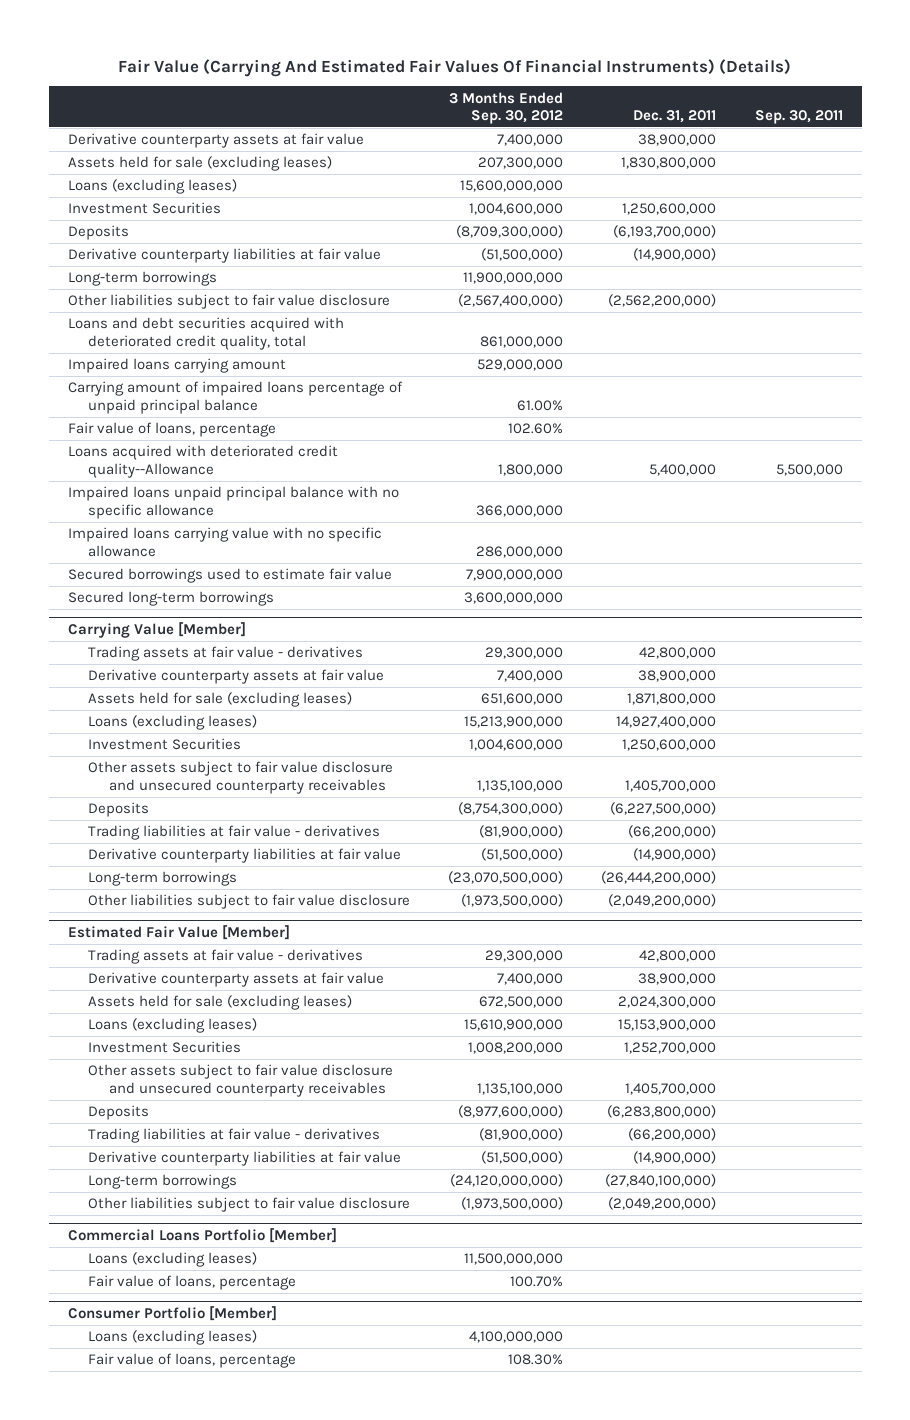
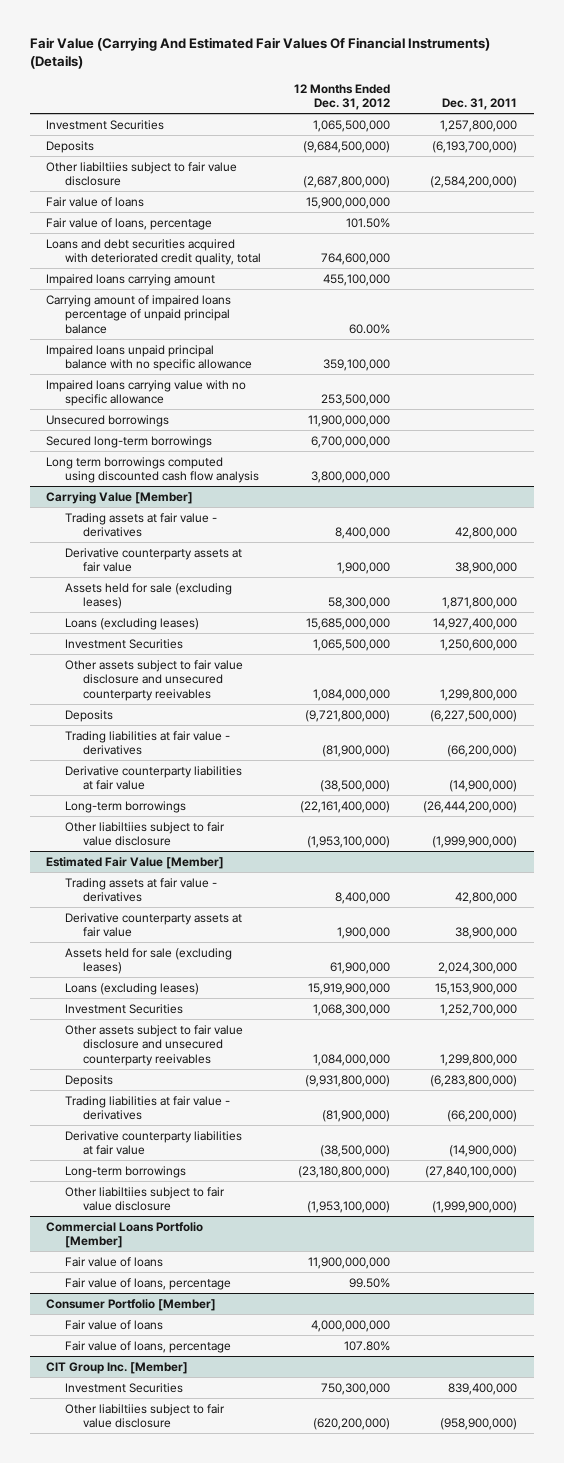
- | 3 Months Ended Sep. 30, 2012 | Dec. 31, 2011 | Sep. 30, 2011
+ | 12 Months Ended Dec. 31, 2012 | Dec. 31, 2011
- Derivative counterparty assets at fair value | 7,400,000 | 38,900,000 |
- Assets held for sale (excluding leases) | 207,300,000 | 1,830,800,000 |
- Loans (excluding leases) | 15,600,000,000 | |
- Investment Securities | 1,004,600,000 | 1,250,600,000 |
+ Investment Securities | 1,065,500,000 | 1,257,800,000
- Derivative counterparty liabilities at fair value | (51,500,000) | (14,900,000) |
- Long-term borrowings | 11,900,000,000 | |
- Other liabilities subject to fair value disclosure | (2,567,400,000) | (2,562,200,000) |
+ Other liabiltiies subject to fair value disclosure | (2,687,800,000) | (2,584,200,000)
+ Fair value of loans | 15,900,000,000 |
moved up: Fair value of loans, percentage | 101.50% |
- Loans acquired with deteriorated credit quality--Allowance | 1,800,000 | 5,400,000 | 5,500,000
- Secured borrowings used to estimate fair value | 7,900,000,000 | |
+ Unsecured borrowings | 11,900,000,000 |
+ Long term borrowings computed using discounted cash flow analysis | 3,800,000,000 |
@ Carrying Value [Member]
- Other assets subject to fair value disclosure and unsecured counterparty receivables | 1,135,100,000 | 1,405,700,000 |
+ Other assets subject to fair value disclosure and unsecured counterparty reeivables | 1,084,000,000 | 1,299,800,000
- Other liabilities subject to fair value disclosure | (1,973,500,000) | (2,049,200,000) |
+ Other liabiltiies subject to fair value disclosure | (1,953,100,000) | (1,999,900,000)
@ Estimated Fair Value [Member]
- Other assets subject to fair value disclosure and unsecured counterparty receivables | 1,135,100,000 | 1,405,700,000 |
+ Other assets subject to fair value disclosure and unsecured counterparty reeivables | 1,084,000,000 | 1,299,800,000
- Other liabilities subject to fair value disclosure | (1,973,500,000) | (2,049,200,000) |
+ Other liabiltiies subject to fair value disclosure | (1,953,100,000) | (1,999,900,000)
@ Commercial Loans Portfolio [Member]
- Loans (excluding leases) | 11,500,000,000 | |
+ Fair value of loans | 11,900,000,000 |
@ Consumer Portfolio [Member]
- Loans (excluding leases) | 4,100,000,000 | |
+ Fair value of loans | 4,000,000,000 |
+ CIT Group Inc. [Member]
+ Investment Securities | 750,300,000 | 839,400,000
+ Other liabiltiies subject to fair value disclosure | (620,200,000) | (958,900,000)

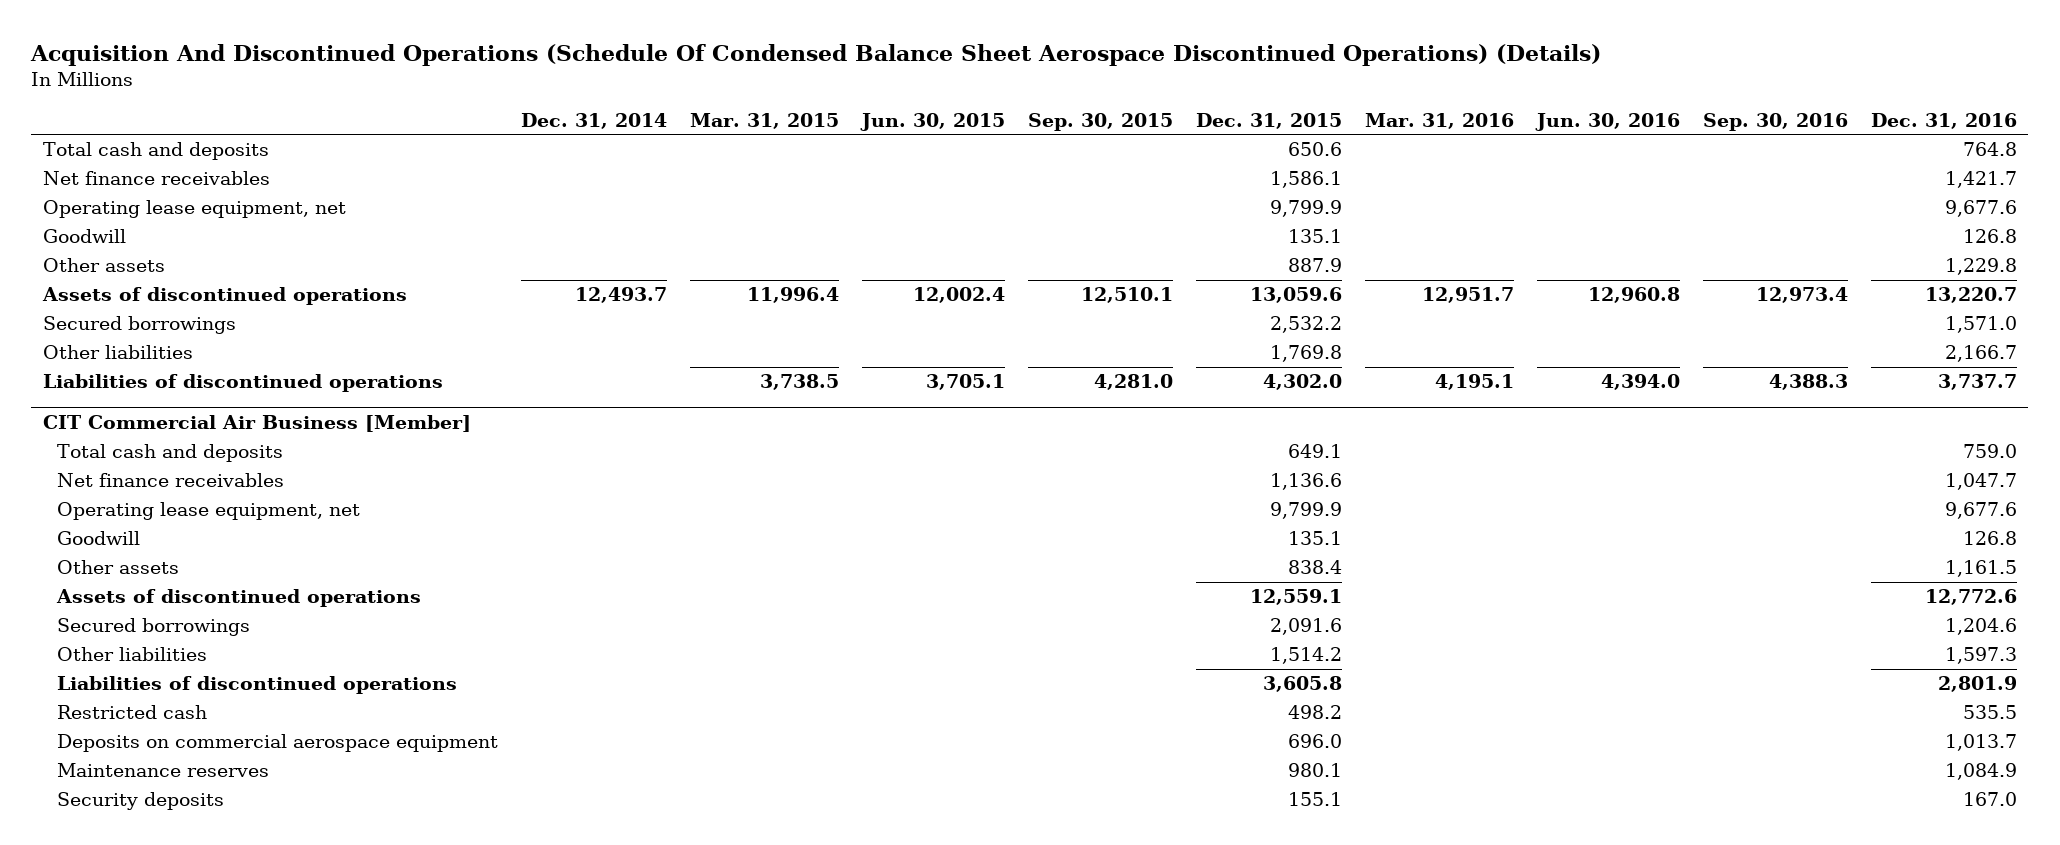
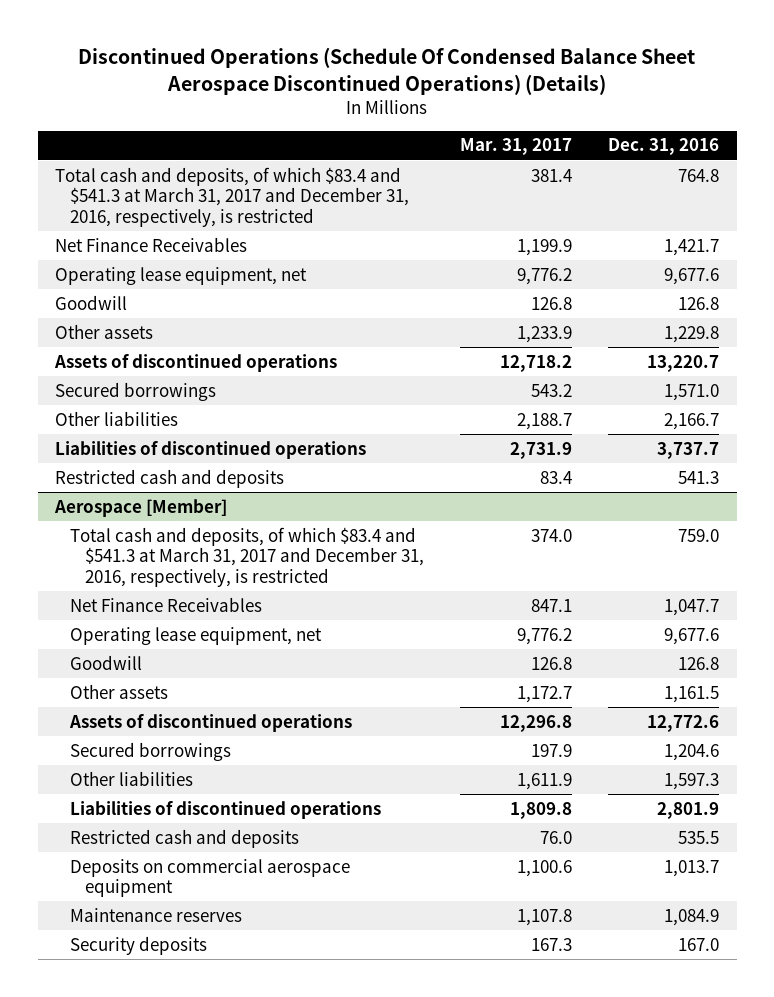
- Acquisition And Discontinued Operations (Schedule Of Condensed Balance Sheet Aerospace Discontinued Operations) (Details)
+ Discontinued Operations (Schedule Of Condensed Balance Sheet Aerospace Discontinued Operations) (Details)
- | Dec. 31, 2014 | Mar. 31, 2015 | Jun. 30, 2015 | Sep. 30, 2015 | Dec. 31, 2015 | Mar. 31, 2016 | Jun. 30, 2016 | Sep. 30, 2016 | Dec. 31, 2016
+ | Mar. 31, 2017 | Dec. 31, 2016
- Total cash and deposits | | | | | 650.6 | | | | 764.8
- Net finance receivables | | | | | 1,586.1 | | | | 1,421.7
+ Total cash and deposits, of which $83.4 and $541.3 at March 31, 2017 and December 31, 2016, respectively, is restricted | 381.4 | 764.8
+ Net Finance Receivables | 1,199.9 | 1,421.7
- CIT Commercial Air Business [Member]
- Total cash and deposits | | | | | 649.1 | | | | 759.0
- Net finance receivables | | | | | 1,136.6 | | | | 1,047.7
+ Restricted cash and deposits | 83.4 | 541.3
+ Aerospace [Member]
+ Total cash and deposits, of which $83.4 and $541.3 at March 31, 2017 and December 31, 2016, respectively, is restricted | 374.0 | 759.0
+ Net Finance Receivables | 847.1 | 1,047.7
- Restricted cash | | | | | 498.2 | | | | 535.5
+ Restricted cash and deposits | 76.0 | 535.5

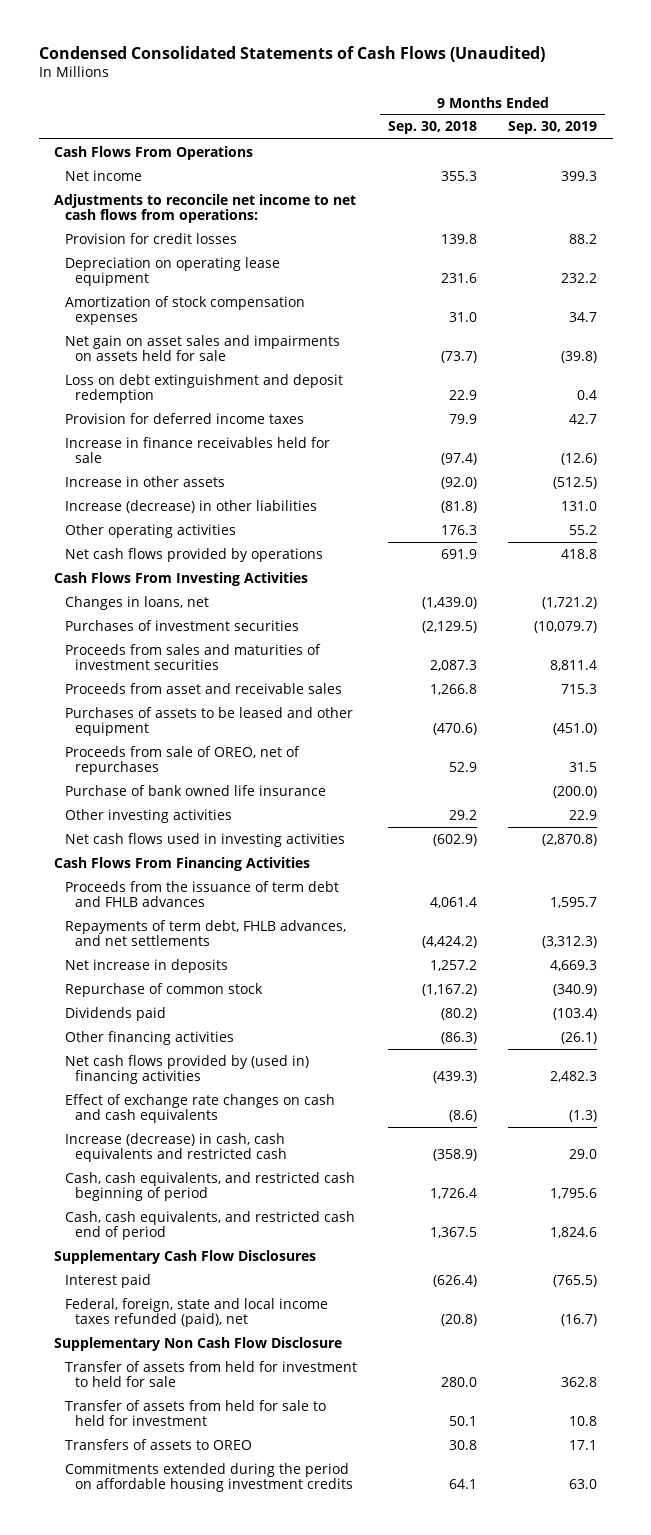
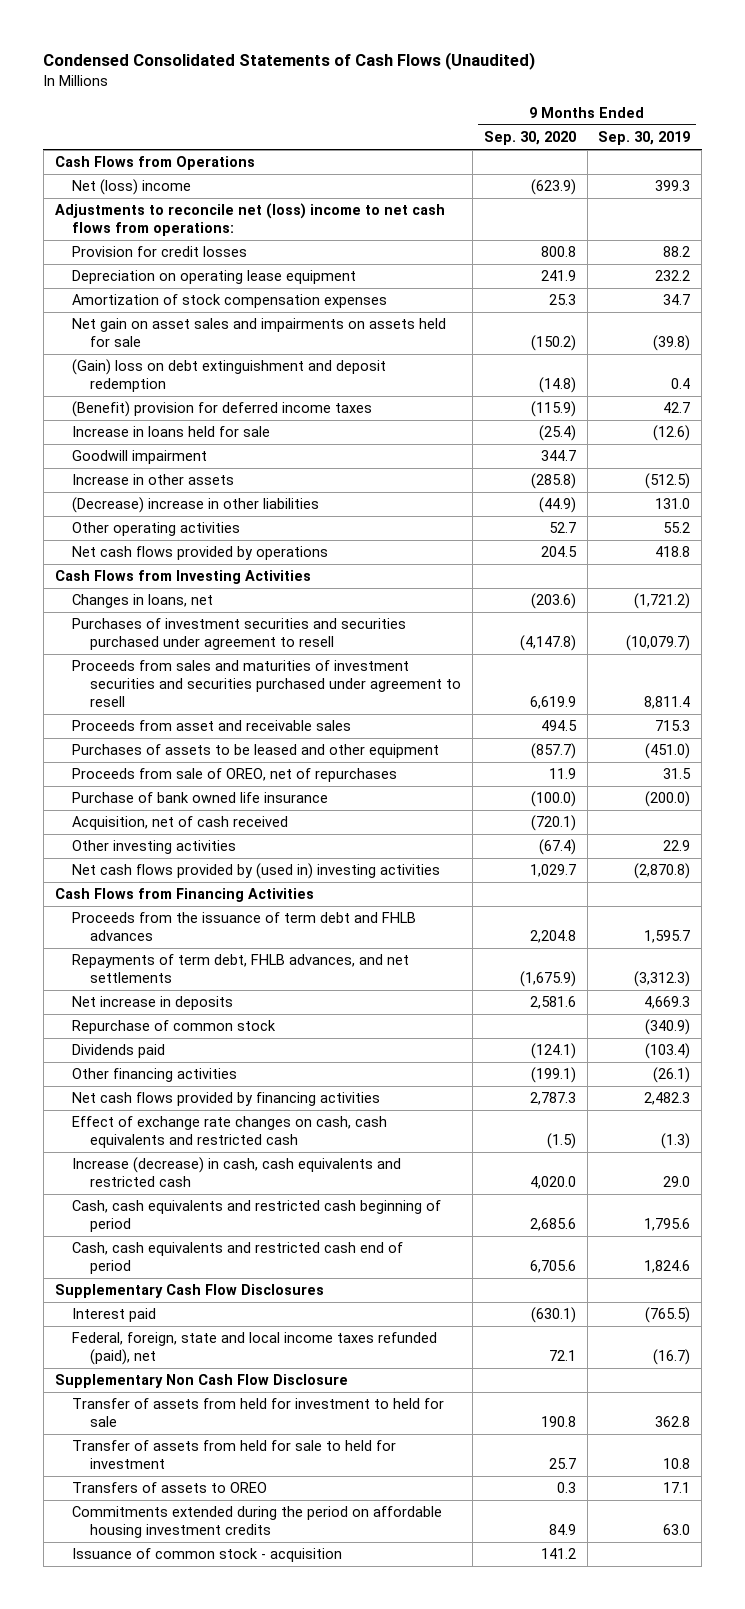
- | 9 Months Ended Sep. 30, 2018 | 9 Months Ended Sep. 30, 2019
+ | 9 Months Ended Sep. 30, 2020 | 9 Months Ended Sep. 30, 2019
- Cash Flows From Operations
- Net income | 355.3 | 399.3
- Adjustments to reconcile net income to net cash flows from operations:
+ Cash Flows from Operations
+ Net (loss) income | (623.9) | 399.3
+ Adjustments to reconcile net (loss) income to net cash flows from operations:
- Loss on debt extinguishment and deposit redemption | 22.9 | 0.4
- Provision for deferred income taxes | 79.9 | 42.7
- Increase in finance receivables held for sale | (97.4) | (12.6)
+ (Gain) loss on debt extinguishment and deposit redemption | (14.8) | 0.4
+ (Benefit) provision for deferred income taxes | (115.9) | 42.7
+ Increase in loans held for sale | (25.4) | (12.6)
+ Goodwill impairment | 344.7 |
- Increase (decrease) in other liabilities | (81.8) | 131.0
+ (Decrease) increase in other liabilities | (44.9) | 131.0
- Cash Flows From Investing Activities
+ Cash Flows from Investing Activities
- Purchases of investment securities | (2,129.5) | (10,079.7)
- Proceeds from sales and maturities of investment securities | 2,087.3 | 8,811.4
+ Purchases of investment securities and securities purchased under agreement to resell | (4,147.8) | (10,079.7)
+ Proceeds from sales and maturities of investment securities and securities purchased under agreement to resell | 6,619.9 | 8,811.4
+ Acquisition, net of cash received | (720.1) |
- Net cash flows used in investing activities | (602.9) | (2,870.8)
- Cash Flows From Financing Activities
+ Net cash flows provided by (used in) investing activities | 1,029.7 | (2,870.8)
+ Cash Flows from Financing Activities
- Net cash flows provided by (used in) financing activities | (439.3) | 2,482.3
- Effect of exchange rate changes on cash and cash equivalents | (8.6) | (1.3)
+ Net cash flows provided by financing activities | 2,787.3 | 2,482.3
+ Effect of exchange rate changes on cash, cash equivalents and restricted cash | (1.5) | (1.3)
- Cash, cash equivalents, and restricted cash beginning of period | 1,726.4 | 1,795.6
- Cash, cash equivalents, and restricted cash end of period | 1,367.5 | 1,824.6
+ Cash, cash equivalents and restricted cash beginning of period | 2,685.6 | 1,795.6
+ Cash, cash equivalents and restricted cash end of period | 6,705.6 | 1,824.6
+ Issuance of common stock - acquisition | 141.2 |

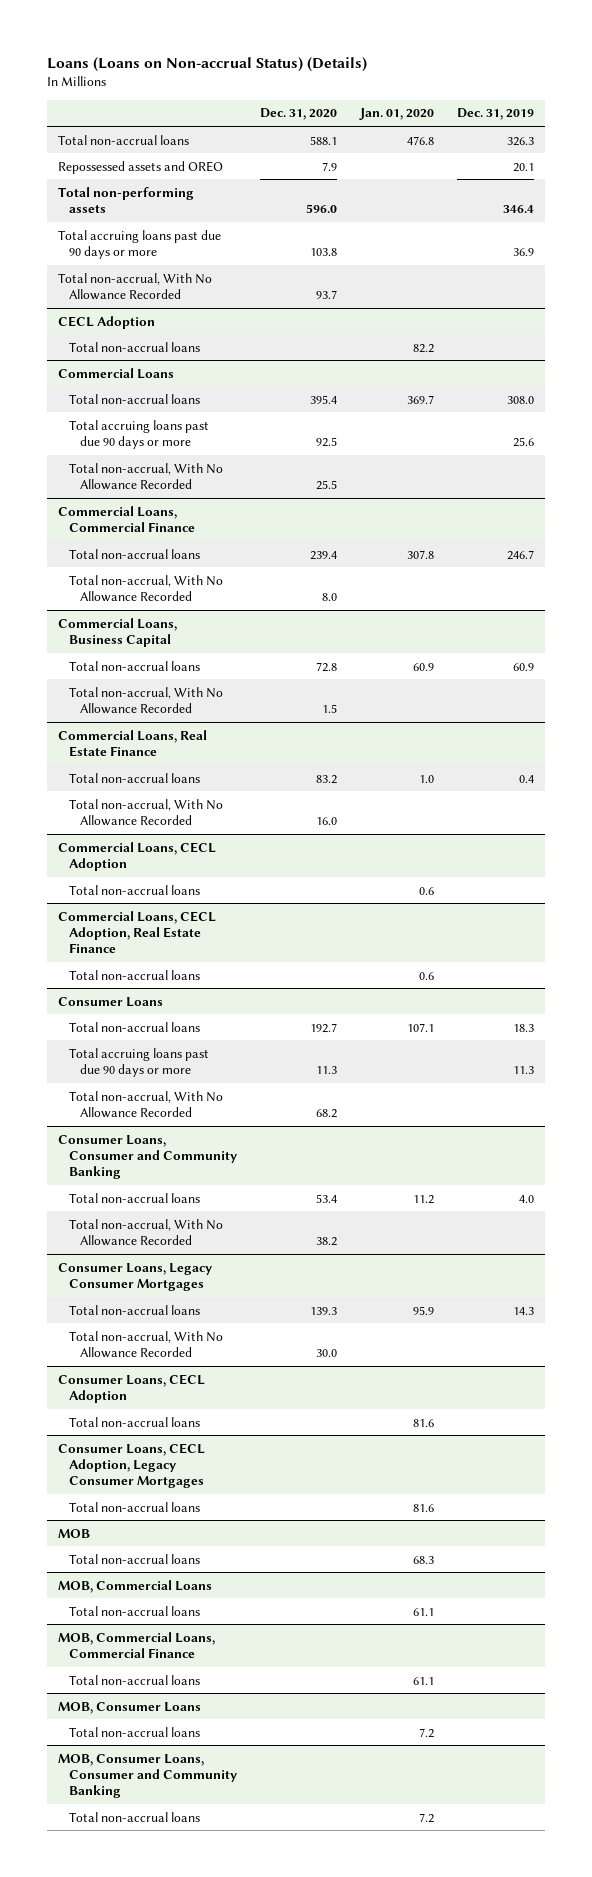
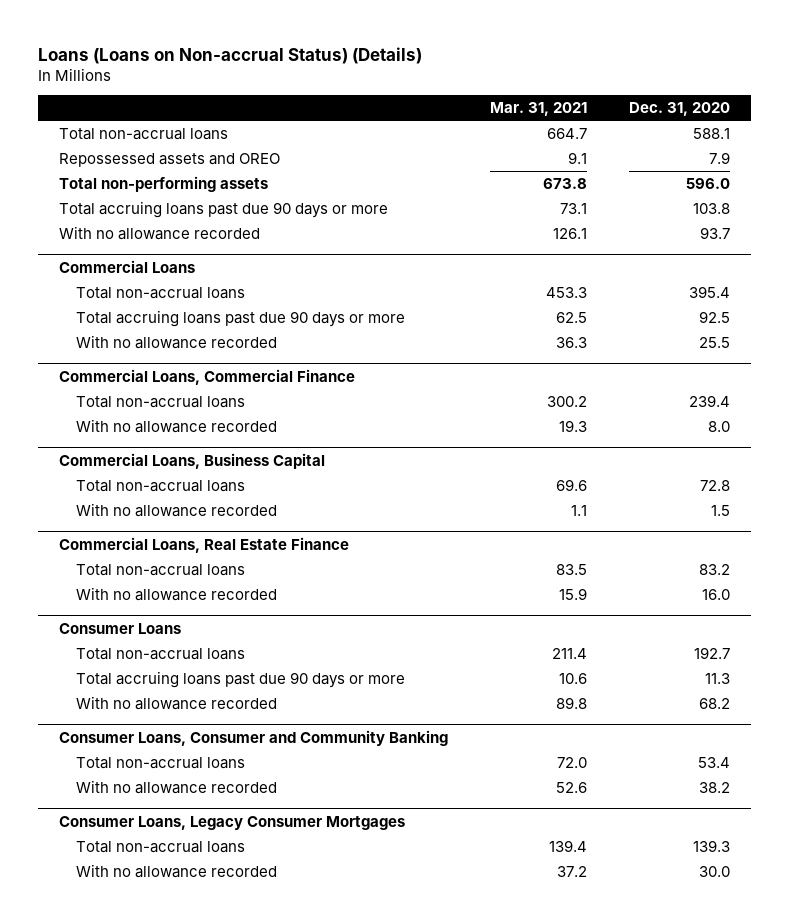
- | Dec. 31, 2020 | Jan. 01, 2020 | Dec. 31, 2019
+ | Mar. 31, 2021 | Dec. 31, 2020
- Total non-accrual, With No Allowance Recorded | 93.7 | |
- CECL Adoption
- Total non-accrual loans | | 82.2 |
+ With no allowance recorded | 126.1 | 93.7
@ Commercial Loans
- Total non-accrual, With No Allowance Recorded | 25.5 | |
+ With no allowance recorded | 36.3 | 25.5
@ Commercial Loans, Commercial Finance
- Total non-accrual, With No Allowance Recorded | 8.0 | |
+ With no allowance recorded | 19.3 | 8.0
@ Commercial Loans, Business Capital
- Total non-accrual, With No Allowance Recorded | 1.5 | |
+ With no allowance recorded | 1.1 | 1.5
@ Commercial Loans, Real Estate Finance
- Total non-accrual, With No Allowance Recorded | 16.0 | |
- Commercial Loans, CECL Adoption
- Total non-accrual loans | | 0.6 |
- Commercial Loans, CECL Adoption, Real Estate Finance
- Total non-accrual loans | | 0.6 |
@ Commercial Loans, Real Estate Finance
+ With no allowance recorded | 15.9 | 16.0
@ Consumer Loans
- Total non-accrual, With No Allowance Recorded | 68.2 | |
+ With no allowance recorded | 89.8 | 68.2
@ Consumer Loans, Consumer and Community Banking
- Total non-accrual, With No Allowance Recorded | 38.2 | |
+ With no allowance recorded | 52.6 | 38.2
@ Consumer Loans, Legacy Consumer Mortgages
- Total non-accrual, With No Allowance Recorded | 30.0 | |
- Consumer Loans, CECL Adoption
- Total non-accrual loans | | 81.6 |
- Consumer Loans, CECL Adoption, Legacy Consumer Mortgages
- Total non-accrual loans | | 81.6 |
- MOB
- Total non-accrual loans | | 68.3 |
- MOB, Commercial Loans
- Total non-accrual loans | | 61.1 |
- MOB, Commercial Loans, Commercial Finance
- Total non-accrual loans | | 61.1 |
- MOB, Consumer Loans
- Total non-accrual loans | | 7.2 |
- MOB, Consumer Loans, Consumer and Community Banking
- Total non-accrual loans | | 7.2 |
@ Consumer Loans, Legacy Consumer Mortgages
+ With no allowance recorded | 37.2 | 30.0

